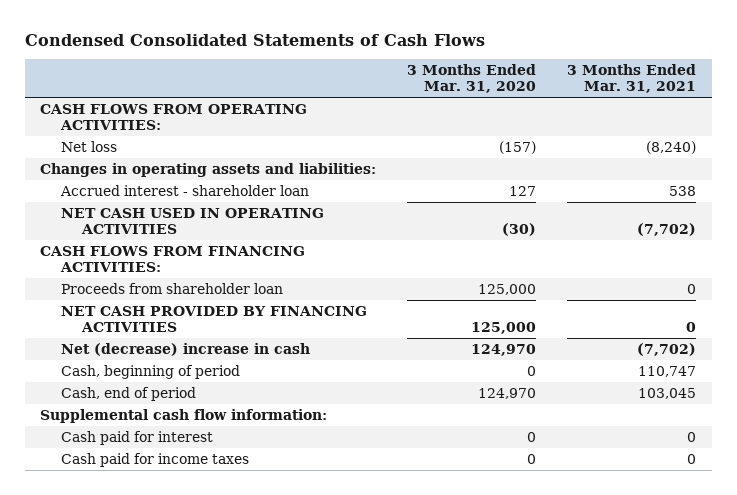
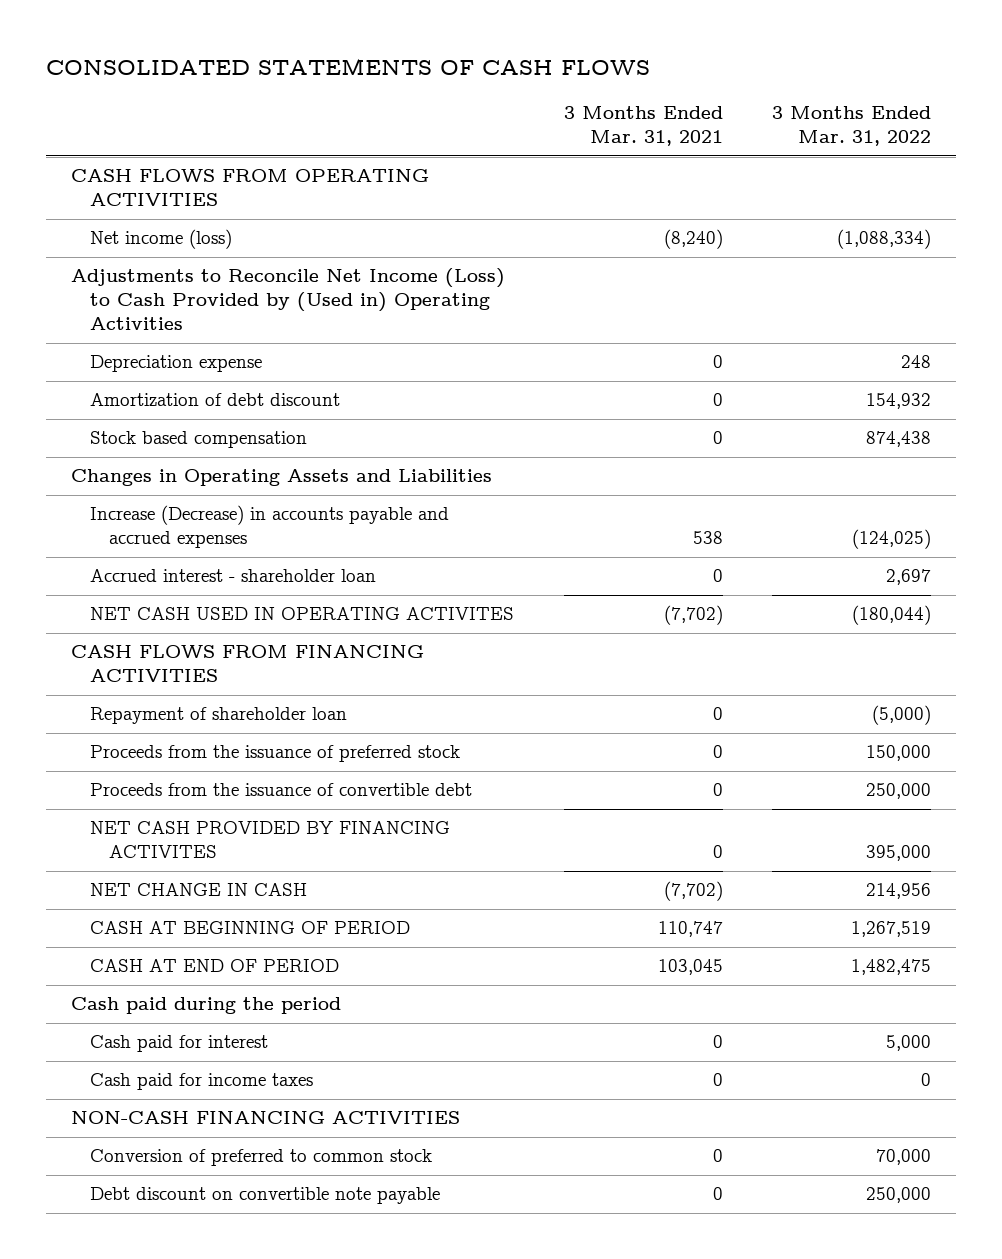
- Condensed Consolidated Statements of Cash Flows
+ CONSOLIDATED STATEMENTS OF CASH FLOWS
- | 3 Months Ended Mar. 31, 2020 | 3 Months Ended Mar. 31, 2021
+ | 3 Months Ended Mar. 31, 2021 | 3 Months Ended Mar. 31, 2022
- CASH FLOWS FROM OPERATING ACTIVITIES:
- Net loss | (157) | (8,240)
- Changes in operating assets and liabilities:
- Accrued interest - shareholder loan | 127 | 538
- NET CASH USED IN OPERATING ACTIVITIES | (30) | (7,702)
- CASH FLOWS FROM FINANCING ACTIVITIES:
- Proceeds from shareholder loan | 125,000 | 0
- NET CASH PROVIDED BY FINANCING ACTIVITIES | 125,000 | 0
- Net (decrease) increase in cash | 124,970 | (7,702)
- Cash, beginning of period | 0 | 110,747
- Cash, end of period | 124,970 | 103,045
- Supplemental cash flow information:
+ CASH FLOWS FROM OPERATING ACTIVITIES
+ Net income (loss) | (8,240) | (1,088,334)
+ Adjustments to Reconcile Net Income (Loss) to Cash Provided by (Used in) Operating Activities
+ Depreciation expense | 0 | 248
+ Amortization of debt discount | 0 | 154,932
+ Stock based compensation | 0 | 874,438
+ Changes in Operating Assets and Liabilities
+ Increase (Decrease) in accounts payable and accrued expenses | 538 | (124,025)
+ Accrued interest - shareholder loan | 0 | 2,697
+ NET CASH USED IN OPERATING ACTIVITES | (7,702) | (180,044)
+ CASH FLOWS FROM FINANCING ACTIVITIES
+ Repayment of shareholder loan | 0 | (5,000)
+ Proceeds from the issuance of preferred stock | 0 | 150,000
+ Proceeds from the issuance of convertible debt | 0 | 250,000
+ NET CASH PROVIDED BY FINANCING ACTIVITES | 0 | 395,000
+ NET CHANGE IN CASH | (7,702) | 214,956
+ CASH AT BEGINNING OF PERIOD | 110,747 | 1,267,519
+ CASH AT END OF PERIOD | 103,045 | 1,482,475
+ Cash paid during the period
+ NON-CASH FINANCING ACTIVITIES
+ Conversion of preferred to common stock | 0 | 70,000
+ Debt discount on convertible note payable | 0 | 250,000

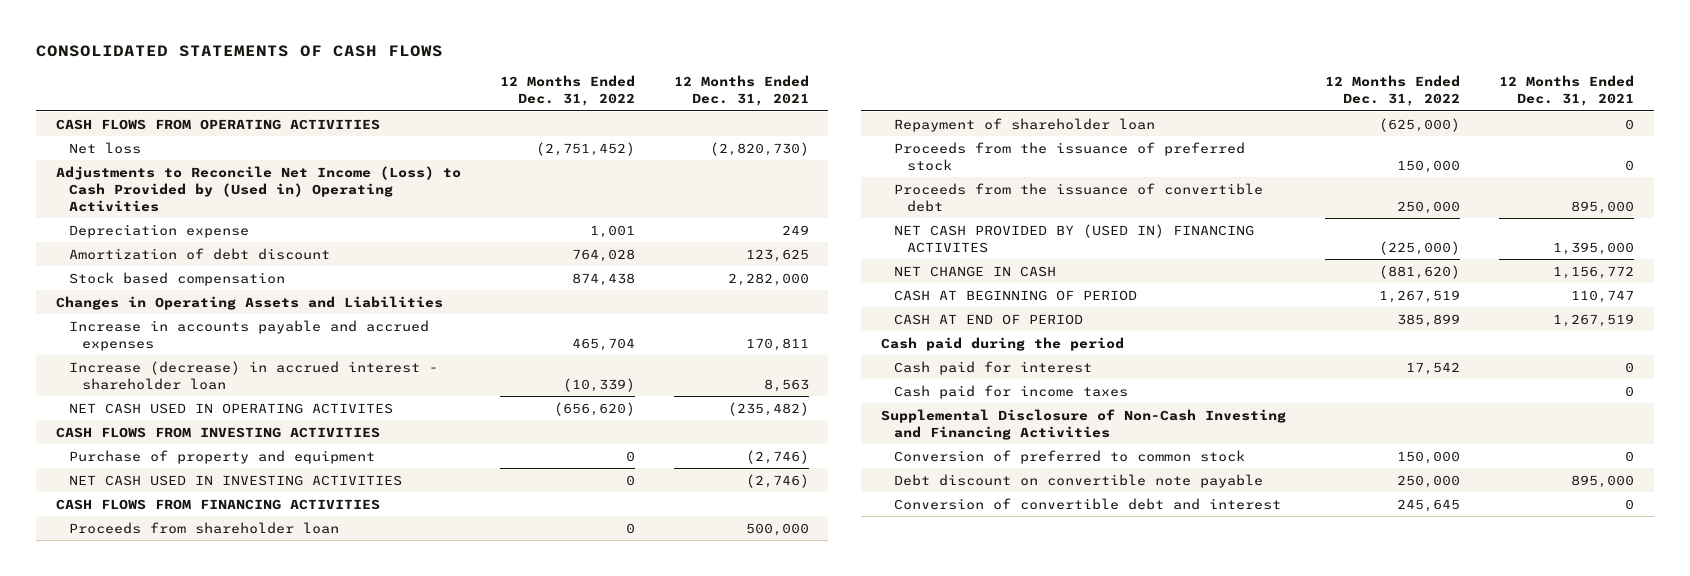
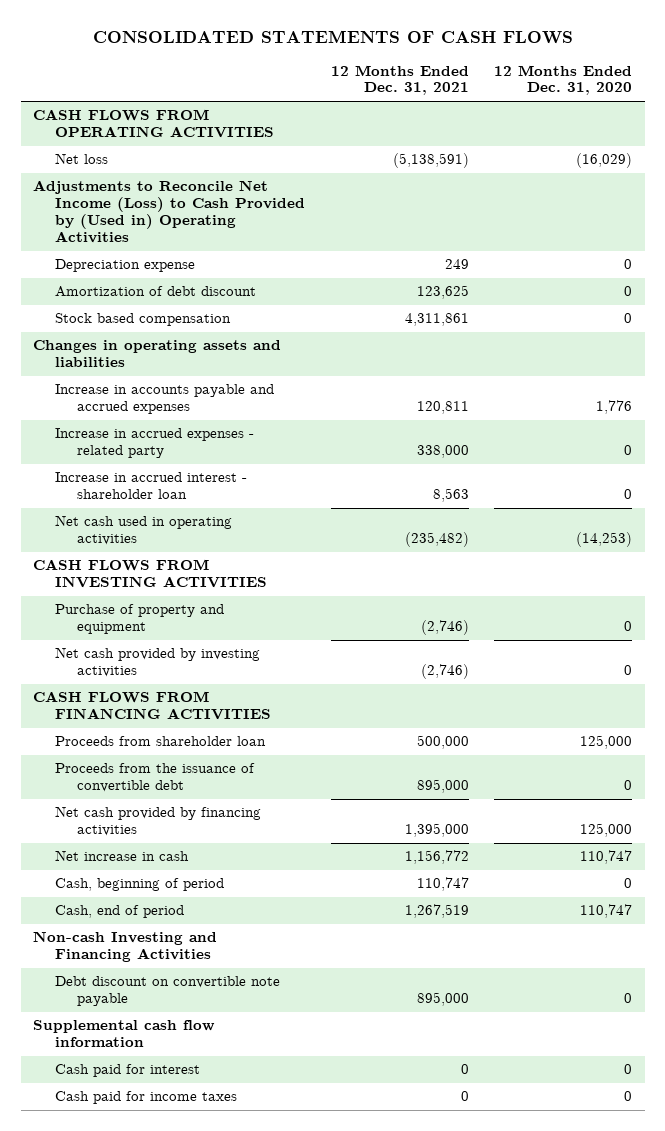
- | 12 Months Ended Dec. 31, 2022 | 12 Months Ended Dec. 31, 2021
+ | 12 Months Ended Dec. 31, 2021 | 12 Months Ended Dec. 31, 2020
- Net loss | (2,751,452) | (2,820,730)
+ Net loss | (5,138,591) | (16,029)
- Stock based compensation | 874,438 | 2,282,000
- Changes in Operating Assets and Liabilities
- Increase in accounts payable and accrued expenses | 465,704 | 170,811
- Increase (decrease) in accrued interest - shareholder loan | (10,339) | 8,563
- NET CASH USED IN OPERATING ACTIVITES | (656,620) | (235,482)
+ Stock based compensation | 4,311,861 | 0
+ Changes in operating assets and liabilities
+ Increase in accounts payable and accrued expenses | 120,811 | 1,776
+ Increase in accrued expenses - related party | 338,000 | 0
+ Increase in accrued interest - shareholder loan | 8,563 | 0
+ Net cash used in operating activities | (235,482) | (14,253)
- NET CASH USED IN INVESTING ACTIVITIES | 0 | (2,746)
+ Net cash provided by investing activities | (2,746) | 0
- Repayment of shareholder loan | (625,000) | 0
- Proceeds from the issuance of preferred stock | 150,000 | 0
- NET CASH PROVIDED BY (USED IN) FINANCING ACTIVITES | (225,000) | 1,395,000
- NET CHANGE IN CASH | (881,620) | 1,156,772
- CASH AT BEGINNING OF PERIOD | 1,267,519 | 110,747
- CASH AT END OF PERIOD | 385,899 | 1,267,519
- Cash paid during the period
+ Net cash provided by financing activities | 1,395,000 | 125,000
+ Net increase in cash | 1,156,772 | 110,747
+ Cash, beginning of period | 110,747 | 0
+ Cash, end of period | 1,267,519 | 110,747
+ Non-cash Investing and Financing Activities
moved up: Debt discount on convertible note payable | 895,000 | 0
+ Supplemental cash flow information
- Supplemental Disclosure of Non-Cash Investing and Financing Activities
- Conversion of preferred to common stock | 150,000 | 0
- Conversion of convertible debt and interest | 245,645 | 0

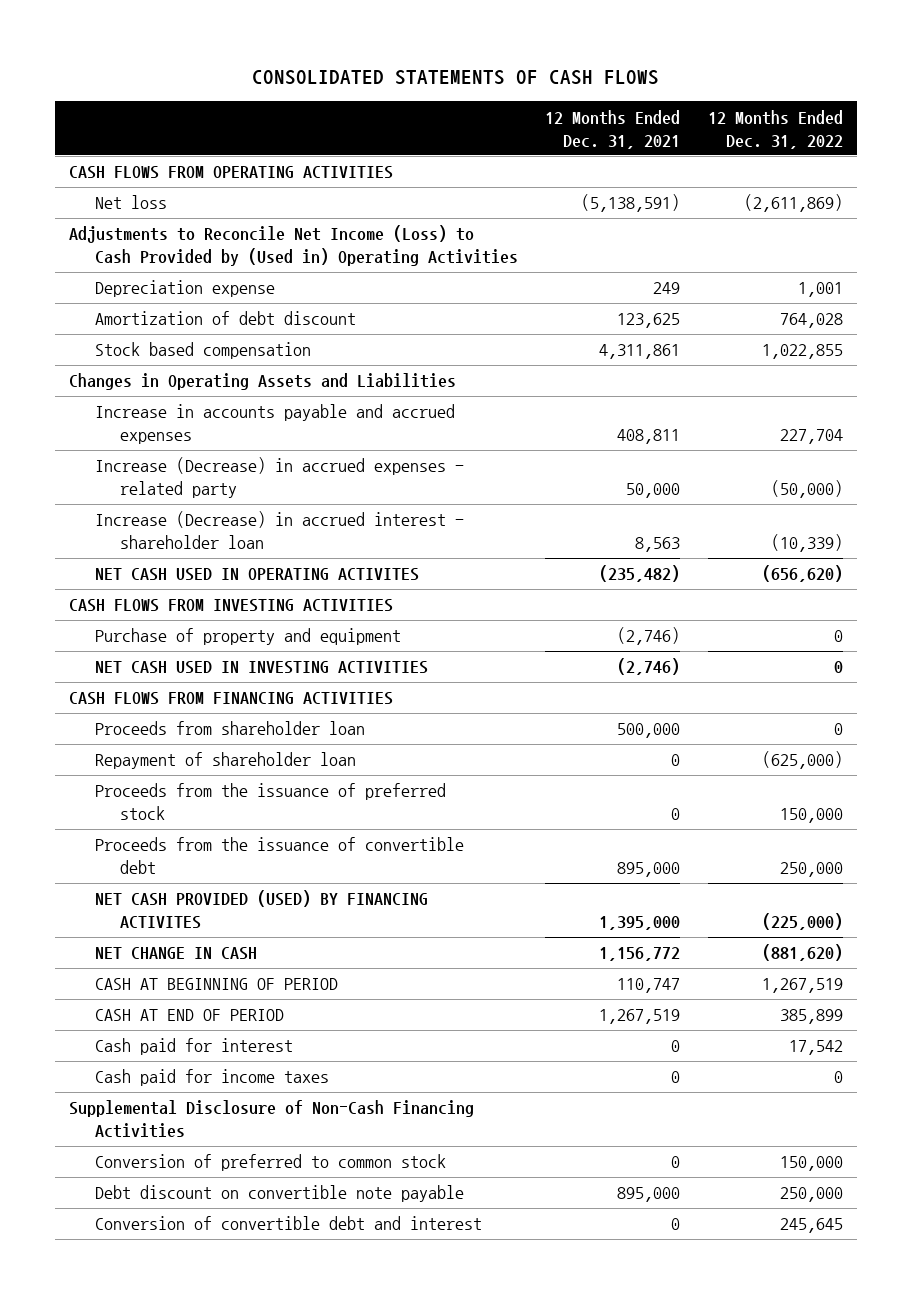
- | 12 Months Ended Dec. 31, 2021 | 12 Months Ended Dec. 31, 2020
+ | 12 Months Ended Dec. 31, 2021 | 12 Months Ended Dec. 31, 2022
- Changes in operating assets and liabilities
- Increase in accounts payable and accrued expenses | 120,811 | 1,776
- Increase in accrued expenses - related party | 338,000 | 0
- Increase in accrued interest - shareholder loan | 8,563 | 0
- Net cash used in operating activities | (235,482) | (14,253)
+ Changes in Operating Assets and Liabilities
+ Increase in accounts payable and accrued expenses | 408,811 | 227,704
+ Increase (Decrease) in accrued expenses - related party | 50,000 | (50,000)
+ Increase (Decrease) in accrued interest - shareholder loan | 8,563 | (10,339)
+ NET CASH USED IN OPERATING ACTIVITES | (235,482) | (656,620)
- Net cash provided by investing activities | (2,746) | 0
+ NET CASH USED IN INVESTING ACTIVITIES | (2,746) | 0
+ Repayment of shareholder loan | 0 | (625,000)
+ Proceeds from the issuance of preferred stock | 0 | 150,000
- Net cash provided by financing activities | 1,395,000 | 125,000
- Net increase in cash | 1,156,772 | 110,747
- Cash, beginning of period | 110,747 | 0
- Cash, end of period | 1,267,519 | 110,747
- Non-cash Investing and Financing Activities
- Supplemental cash flow information
+ NET CASH PROVIDED (USED) BY FINANCING ACTIVITES | 1,395,000 | (225,000)
+ NET CHANGE IN CASH | 1,156,772 | (881,620)
+ CASH AT BEGINNING OF PERIOD | 110,747 | 1,267,519
+ CASH AT END OF PERIOD | 1,267,519 | 385,899
+ Supplemental Disclosure of Non-Cash Financing Activities
+ Conversion of preferred to common stock | 0 | 150,000
moved down: Debt discount on convertible note payable | 895,000 | 250,000
+ Conversion of convertible debt and interest | 0 | 245,645

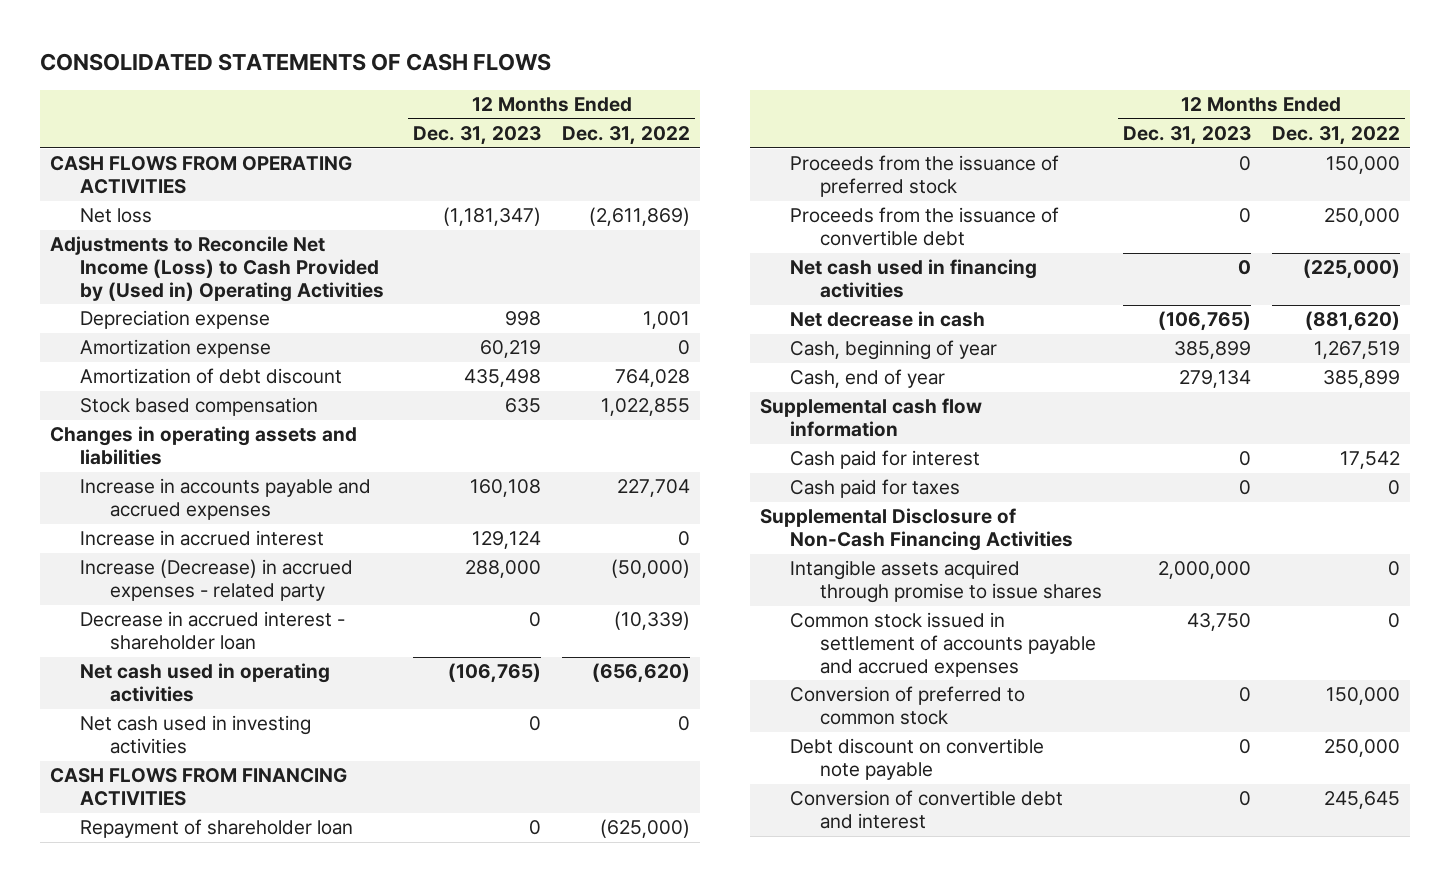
- | 12 Months Ended Dec. 31, 2021 | 12 Months Ended Dec. 31, 2022
+ | 12 Months Ended Dec. 31, 2023 | 12 Months Ended Dec. 31, 2022
+ Amortization expense | 60,219 | 0
- Changes in Operating Assets and Liabilities
+ Changes in operating assets and liabilities
+ Increase in accrued interest | 129,124 | 0
- Increase (Decrease) in accrued interest - shareholder loan | 8,563 | (10,339)
- NET CASH USED IN OPERATING ACTIVITES | (235,482) | (656,620)
- CASH FLOWS FROM INVESTING ACTIVITIES
- Purchase of property and equipment | (2,746) | 0
- NET CASH USED IN INVESTING ACTIVITIES | (2,746) | 0
+ Decrease in accrued interest - shareholder loan | 0 | (10,339)
+ Net cash used in operating activities | (106,765) | (656,620)
+ Net cash used in investing activities | 0 | 0
- Proceeds from shareholder loan | 500,000 | 0
- NET CASH PROVIDED (USED) BY FINANCING ACTIVITES | 1,395,000 | (225,000)
- NET CHANGE IN CASH | 1,156,772 | (881,620)
- CASH AT BEGINNING OF PERIOD | 110,747 | 1,267,519
- CASH AT END OF PERIOD | 1,267,519 | 385,899
+ Net cash used in financing activities | 0 | (225,000)
+ Net decrease in cash | (106,765) | (881,620)
+ Cash, beginning of year | 385,899 | 1,267,519
+ Cash, end of year | 279,134 | 385,899
+ Supplemental cash flow information
- Cash paid for income taxes | 0 | 0
+ Cash paid for taxes | 0 | 0
+ Intangible assets acquired through promise to issue shares | 2,000,000 | 0
+ Common stock issued in settlement of accounts payable and accrued expenses | 43,750 | 0

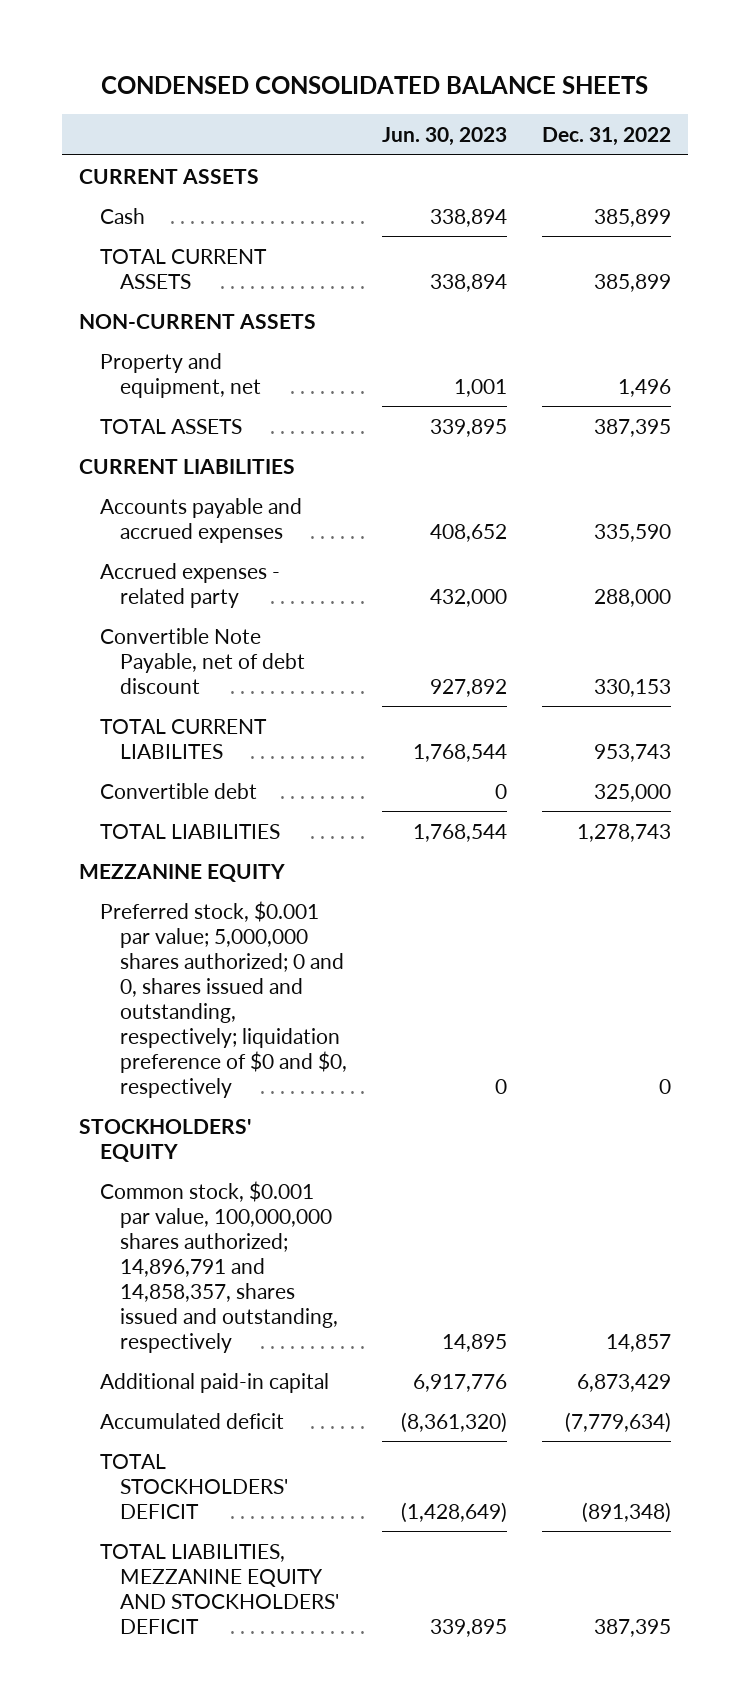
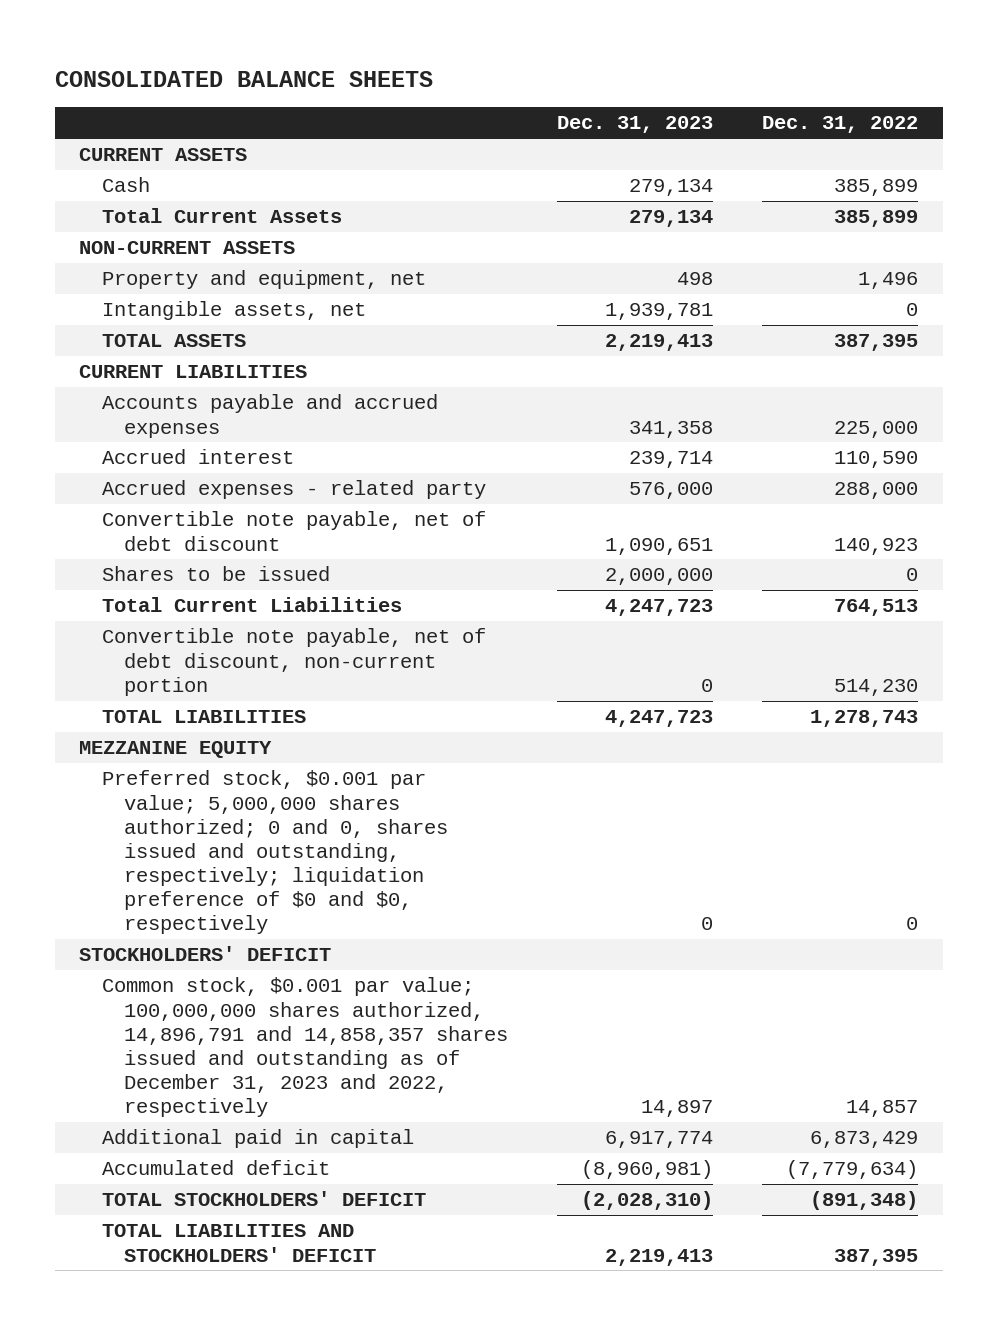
- CONDENSED CONSOLIDATED BALANCE SHEETS
+ CONSOLIDATED BALANCE SHEETS
- | Jun. 30, 2023 | Dec. 31, 2022
+ | Dec. 31, 2023 | Dec. 31, 2022
- TOTAL CURRENT ASSETS | 338,894 | 385,899
+ Total Current Assets | 279,134 | 385,899
+ Intangible assets, net | 1,939,781 | 0
- Accounts payable and accrued expenses | 408,652 | 335,590
+ Accounts payable and accrued expenses | 341,358 | 225,000
+ Accrued interest | 239,714 | 110,590
- Convertible Note Payable, net of debt discount | 927,892 | 330,153
- TOTAL CURRENT LIABILITES | 1,768,544 | 953,743
- Convertible debt | 0 | 325,000
+ Convertible note payable, net of debt discount | 1,090,651 | 140,923
+ Shares to be issued | 2,000,000 | 0
+ Total Current Liabilities | 4,247,723 | 764,513
+ Convertible note payable, net of debt discount, non-current portion | 0 | 514,230
- STOCKHOLDERS' EQUITY
- Common stock, $0.001 par value, 100,000,000 shares authorized; 14,896,791 and 14,858,357, shares issued and outstanding, respectively | 14,895 | 14,857
- Additional paid-in capital | 6,917,776 | 6,873,429
+ STOCKHOLDERS' DEFICIT
+ Common stock, $0.001 par value; 100,000,000 shares authorized, 14,896,791 and 14,858,357 shares issued and outstanding as of December 31, 2023 and 2022, respectively | 14,897 | 14,857
+ Additional paid in capital | 6,917,774 | 6,873,429
- TOTAL LIABILITIES, MEZZANINE EQUITY AND STOCKHOLDERS' DEFICIT | 339,895 | 387,395
+ TOTAL LIABILITIES AND STOCKHOLDERS' DEFICIT | 2,219,413 | 387,395

